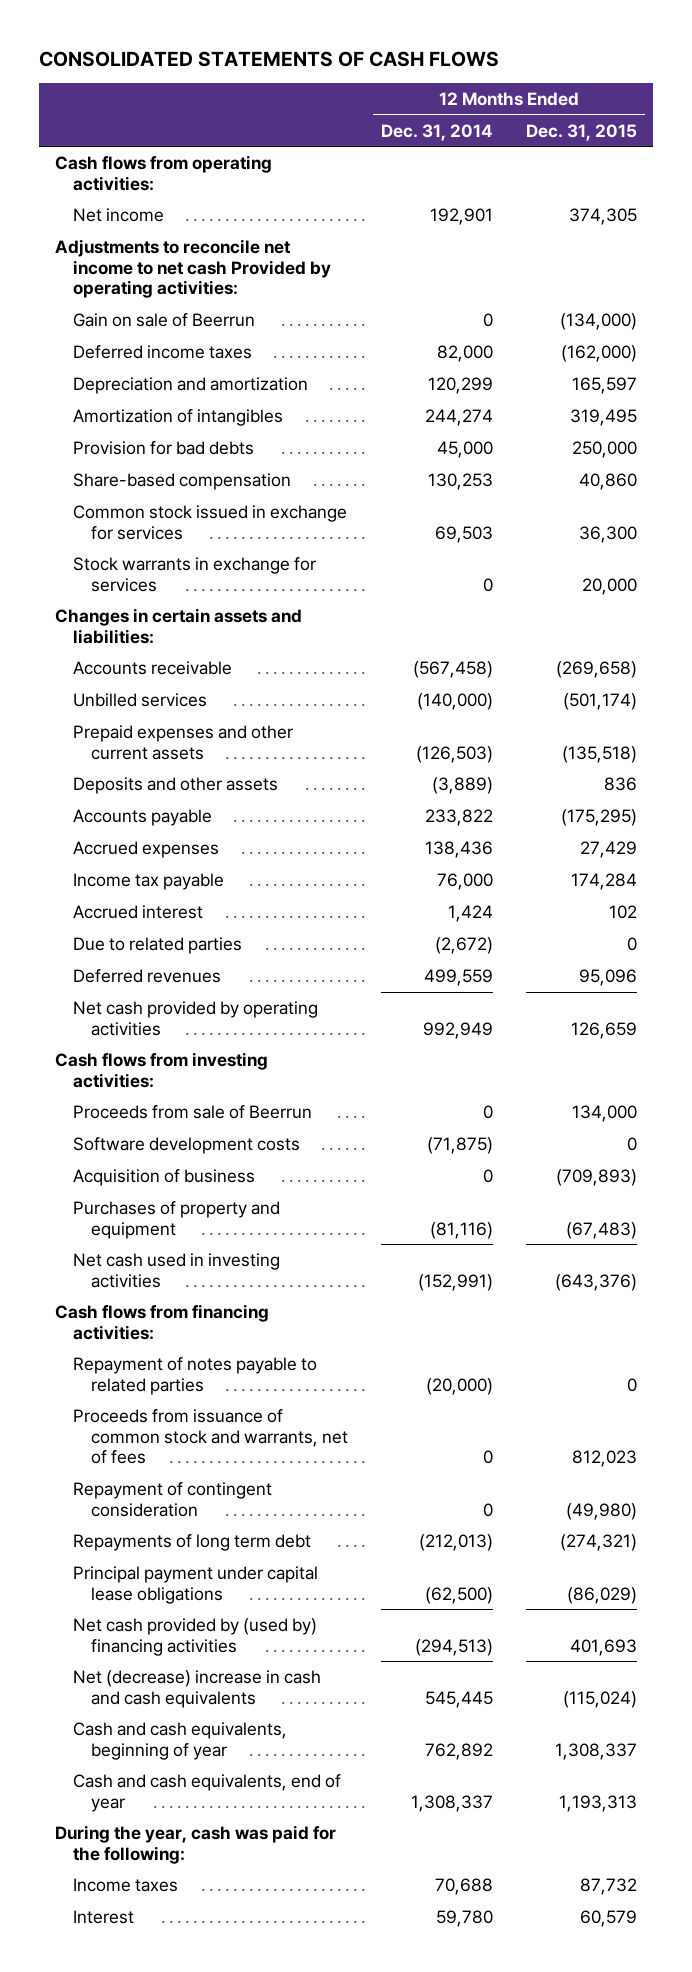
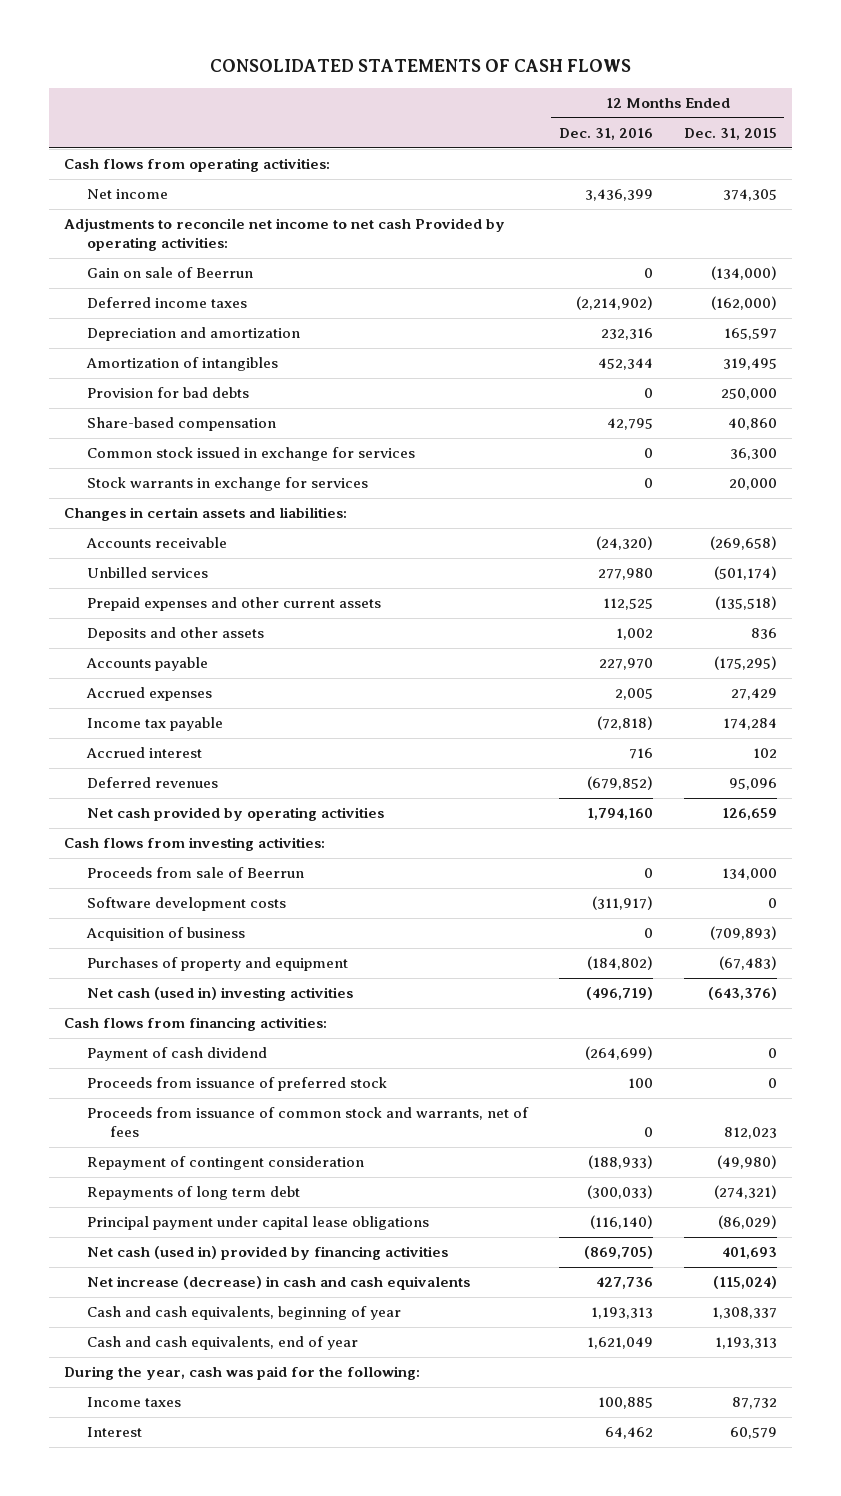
- | 12 Months Ended Dec. 31, 2014 | 12 Months Ended Dec. 31, 2015
+ | 12 Months Ended Dec. 31, 2016 | 12 Months Ended Dec. 31, 2015
- Due to related parties | (2,672) | 0
- Net cash used in investing activities | (152,991) | (643,376)
+ Net cash (used in) investing activities | (496,719) | (643,376)
- Repayment of notes payable to related parties | (20,000) | 0
+ Payment of cash dividend | (264,699) | 0
+ Proceeds from issuance of preferred stock | 100 | 0
- Net cash provided by (used by) financing activities | (294,513) | 401,693
- Net (decrease) increase in cash and cash equivalents | 545,445 | (115,024)
+ Net cash (used in) provided by financing activities | (869,705) | 401,693
+ Net increase (decrease) in cash and cash equivalents | 427,736 | (115,024)

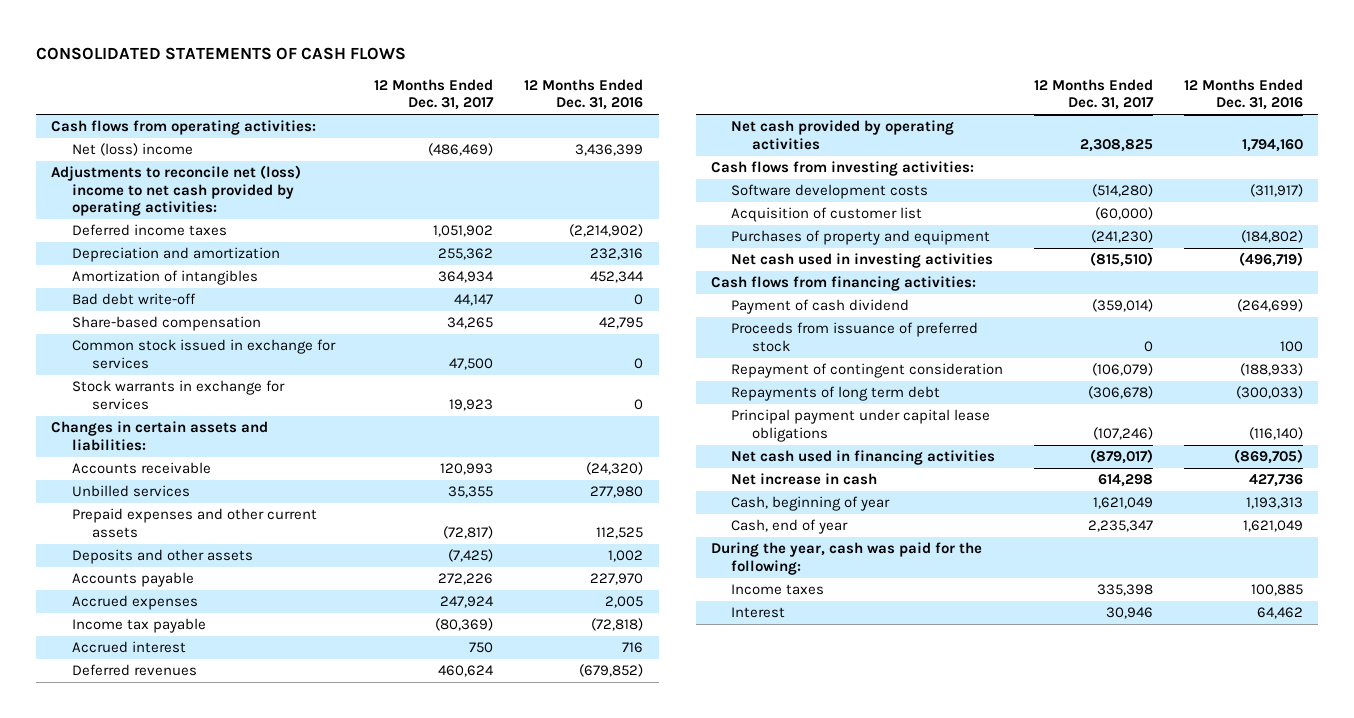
- | 12 Months Ended Dec. 31, 2016 | 12 Months Ended Dec. 31, 2015
+ | 12 Months Ended Dec. 31, 2017 | 12 Months Ended Dec. 31, 2016
- Net income | 3,436,399 | 374,305
- Adjustments to reconcile net income to net cash Provided by operating activities:
- Gain on sale of Beerrun | 0 | (134,000)
+ Net (loss) income | (486,469) | 3,436,399
+ Adjustments to reconcile net (loss) income to net cash provided by operating activities:
- Provision for bad debts | 0 | 250,000
+ Bad debt write-off | 44,147 | 0
- Proceeds from sale of Beerrun | 0 | 134,000
- Acquisition of business | 0 | (709,893)
+ Acquisition of customer list | (60,000) |
- Net cash (used in) investing activities | (496,719) | (643,376)
+ Net cash used in investing activities | (815,510) | (496,719)
- Proceeds from issuance of common stock and warrants, net of fees | 0 | 812,023
- Net cash (used in) provided by financing activities | (869,705) | 401,693
- Net increase (decrease) in cash and cash equivalents | 427,736 | (115,024)
- Cash and cash equivalents, beginning of year | 1,193,313 | 1,308,337
- Cash and cash equivalents, end of year | 1,621,049 | 1,193,313
+ Net cash used in financing activities | (879,017) | (869,705)
+ Net increase in cash | 614,298 | 427,736
+ Cash, beginning of year | 1,621,049 | 1,193,313
+ Cash, end of year | 2,235,347 | 1,621,049

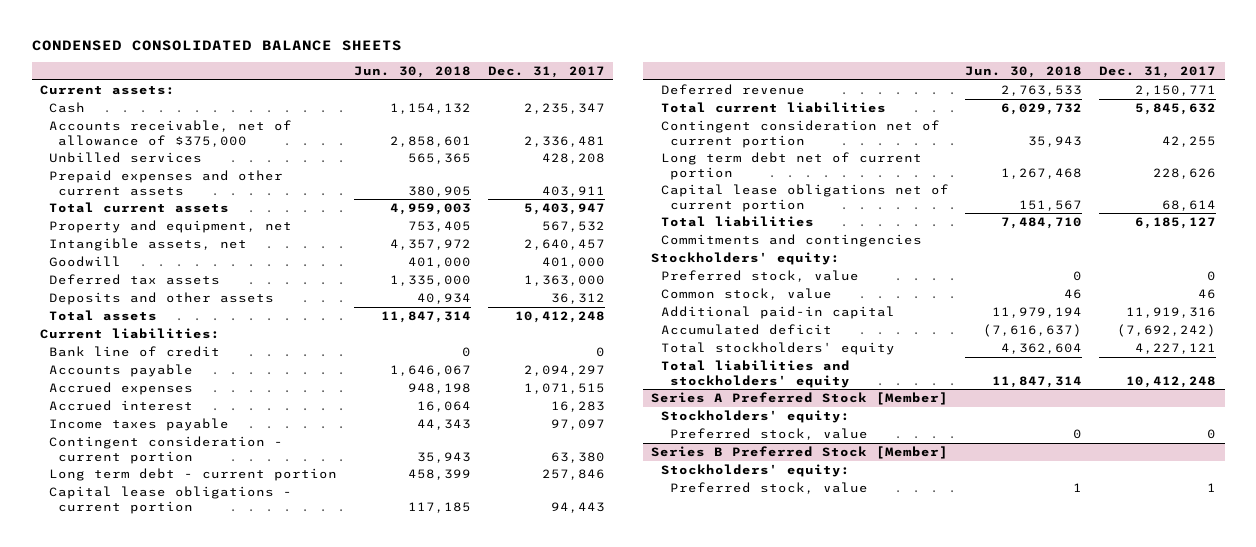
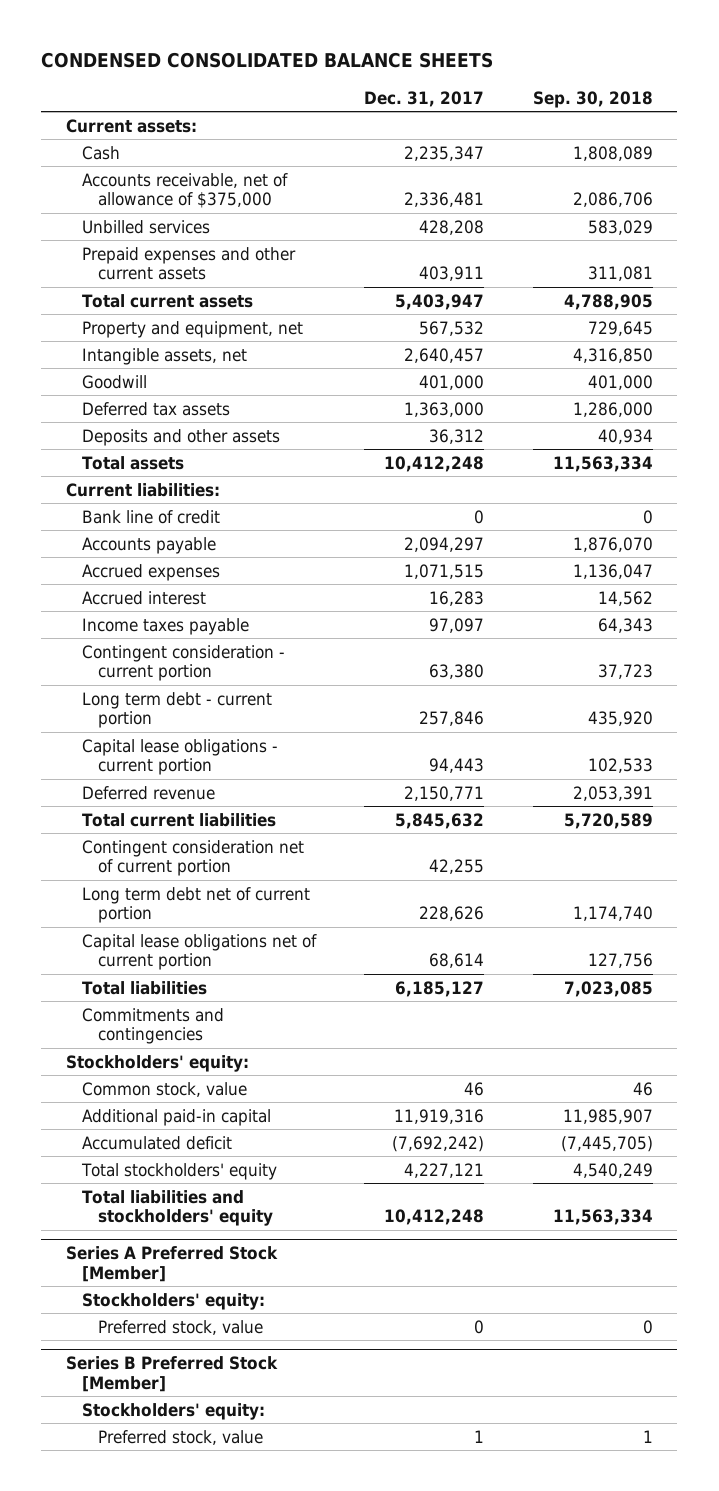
- | Jun. 30, 2018 | Dec. 31, 2017
+ | Dec. 31, 2017 | Sep. 30, 2018
- Preferred stock, value | 0 | 0

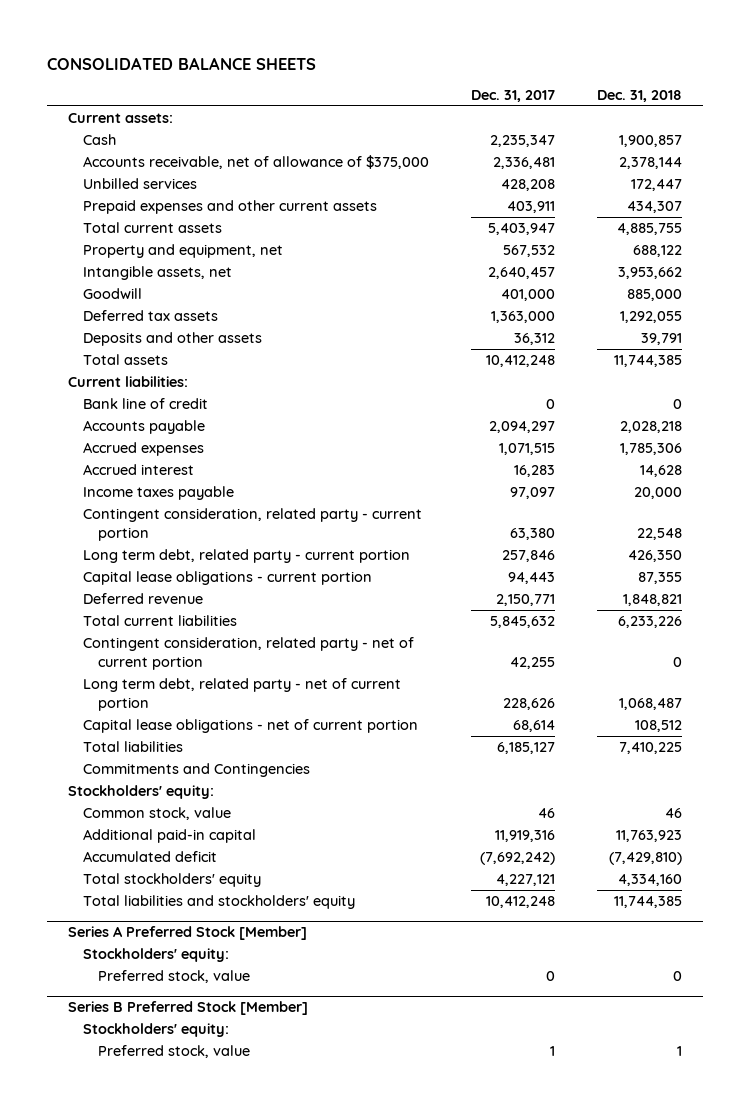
- CONDENSED CONSOLIDATED BALANCE SHEETS
+ CONSOLIDATED BALANCE SHEETS
- | Dec. 31, 2017 | Sep. 30, 2018
+ | Dec. 31, 2017 | Dec. 31, 2018
- Contingent consideration - current portion | 63,380 | 37,723
- Long term debt - current portion | 257,846 | 435,920
+ Contingent consideration, related party - current portion | 63,380 | 22,548
+ Long term debt, related party - current portion | 257,846 | 426,350
- Contingent consideration net of current portion | 42,255 |
- Long term debt net of current portion | 228,626 | 1,174,740
- Capital lease obligations net of current portion | 68,614 | 127,756
+ Contingent consideration, related party - net of current portion | 42,255 | 0
+ Long term debt, related party - net of current portion | 228,626 | 1,068,487
+ Capital lease obligations - net of current portion | 68,614 | 108,512
- Commitments and contingencies
+ Commitments and Contingencies

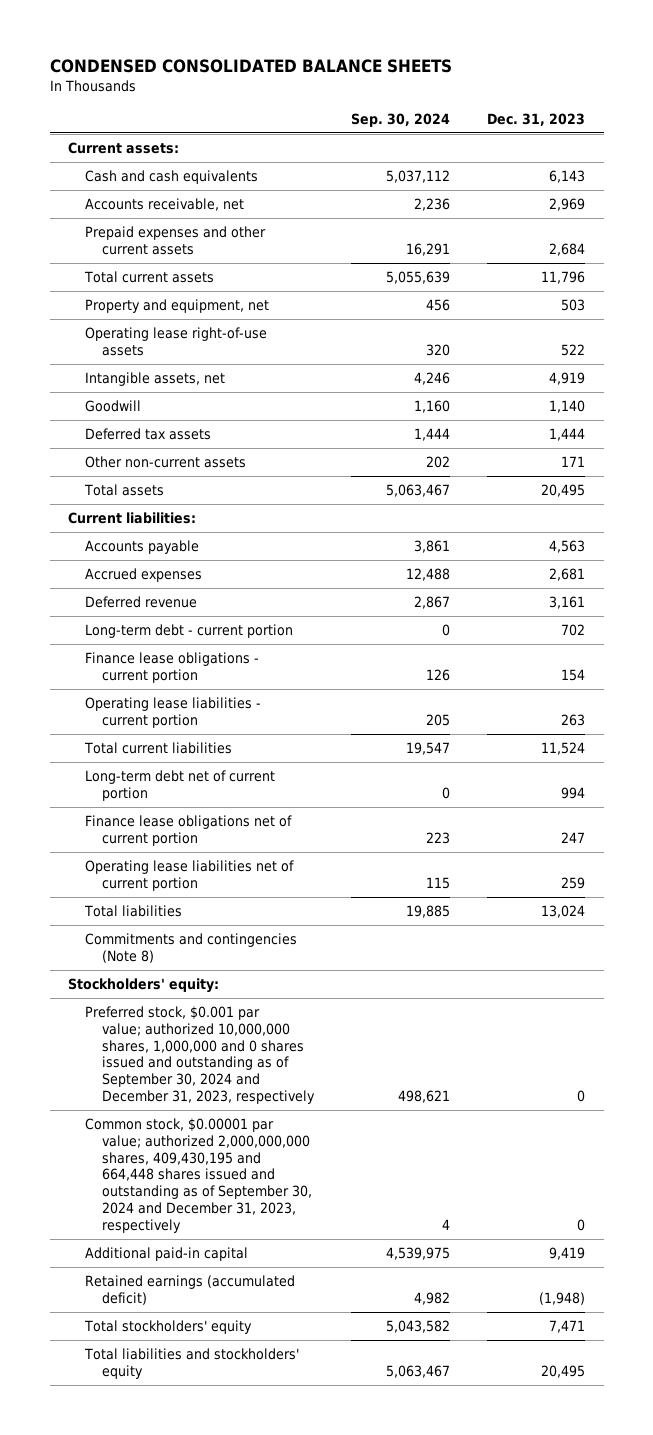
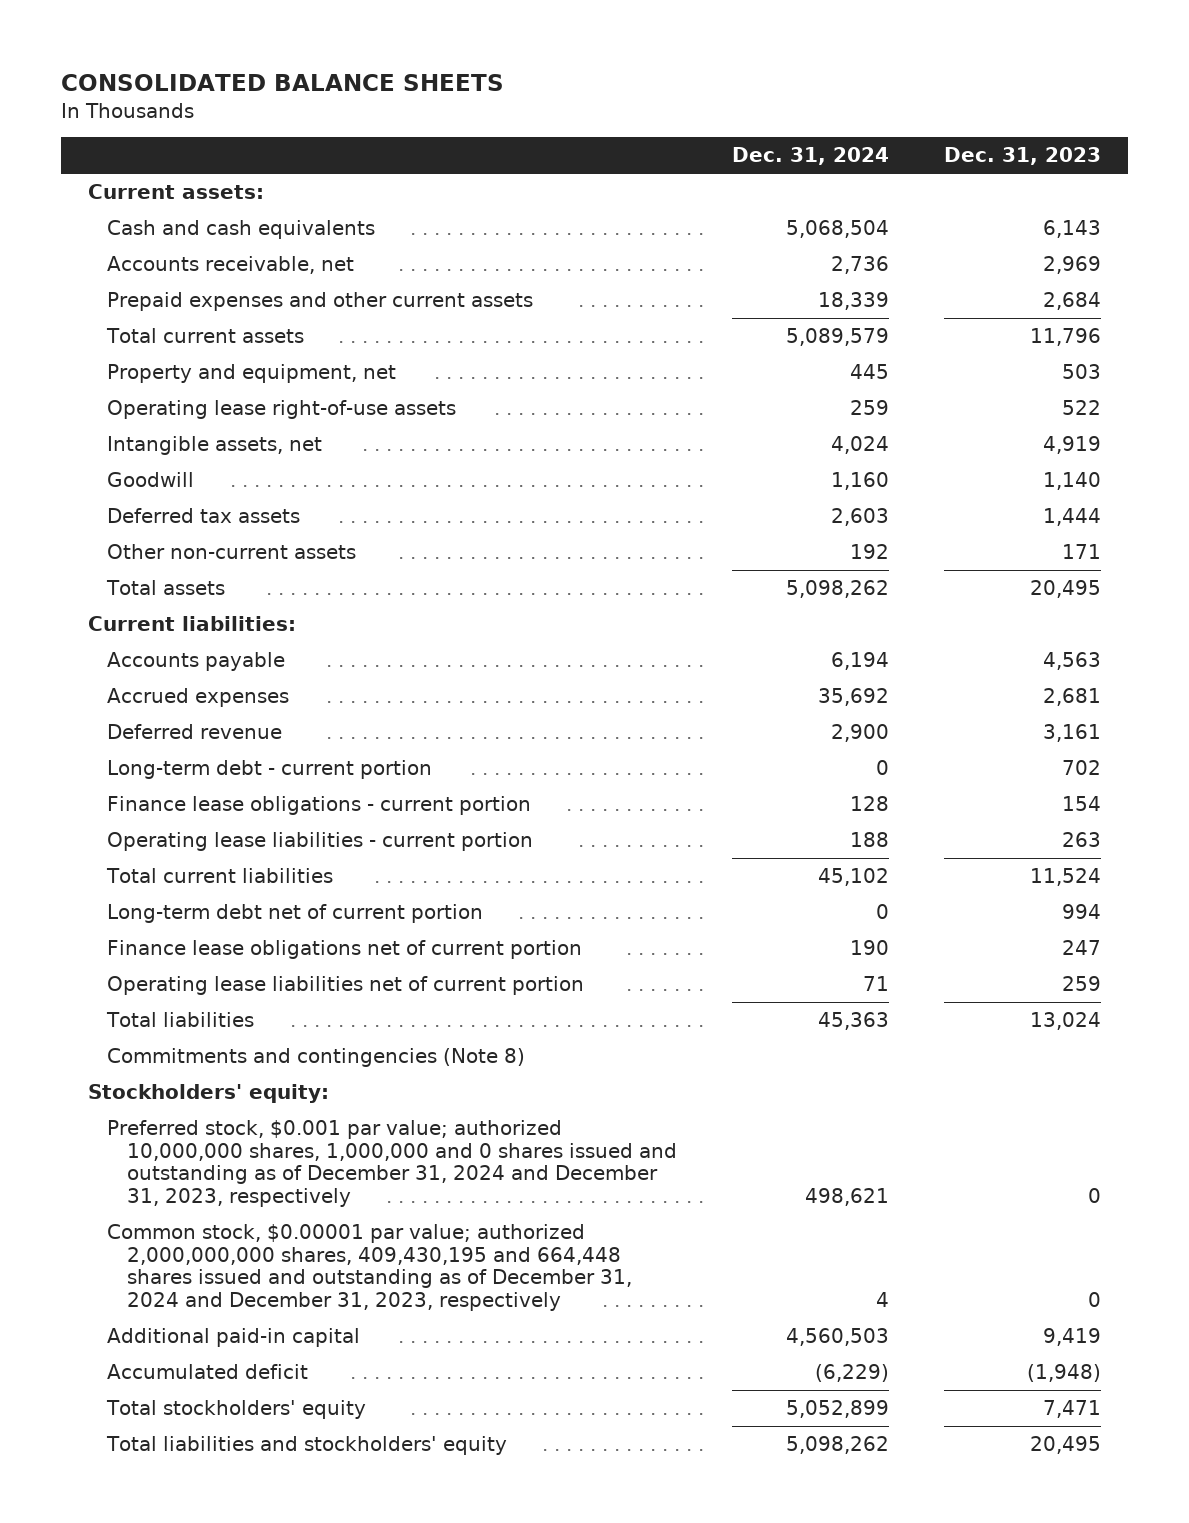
- CONDENSED CONSOLIDATED BALANCE SHEETS
+ CONSOLIDATED BALANCE SHEETS
- | Sep. 30, 2024 | Dec. 31, 2023
+ | Dec. 31, 2024 | Dec. 31, 2023
- Preferred stock, $0.001 par value; authorized 10,000,000 shares, 1,000,000 and 0 shares issued and outstanding as of September 30, 2024 and December 31, 2023, respectively | 498,621 | 0
- Common stock, $0.00001 par value; authorized 2,000,000,000 shares, 409,430,195 and 664,448 shares issued and outstanding as of September 30, 2024 and December 31, 2023, respectively | 4 | 0
+ Preferred stock, $0.001 par value; authorized 10,000,000 shares, 1,000,000 and 0 shares issued and outstanding as of December 31, 2024 and December 31, 2023, respectively | 498,621 | 0
+ Common stock, $0.00001 par value; authorized 2,000,000,000 shares, 409,430,195 and 664,448 shares issued and outstanding as of December 31, 2024 and December 31, 2023, respectively | 4 | 0
- Retained earnings (accumulated deficit) | 4,982 | (1,948)
+ Accumulated deficit | (6,229) | (1,948)

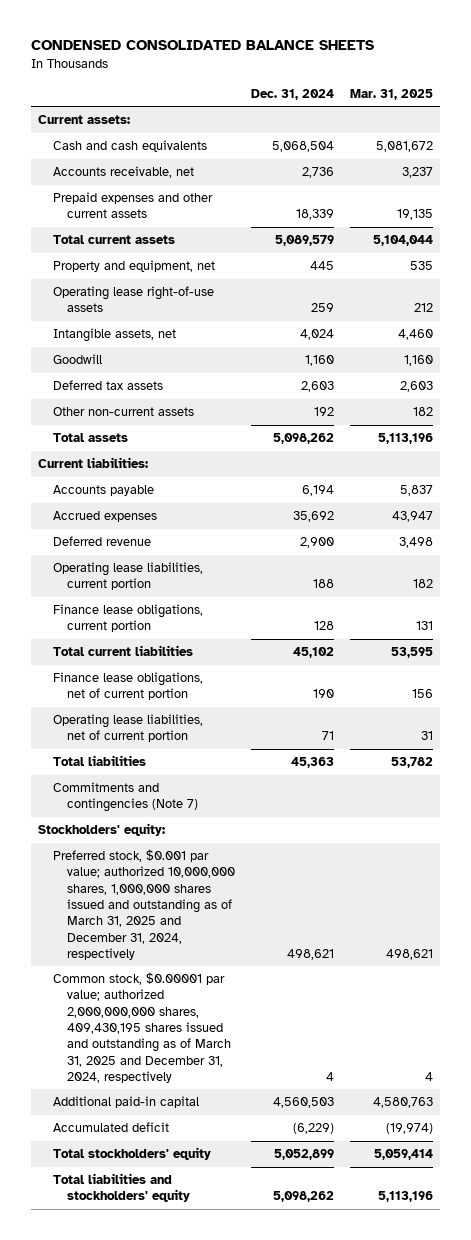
- CONSOLIDATED BALANCE SHEETS
+ CONDENSED CONSOLIDATED BALANCE SHEETS
- | Dec. 31, 2024 | Dec. 31, 2023
+ | Dec. 31, 2024 | Mar. 31, 2025
- Long-term debt - current portion | 0 | 702
- Finance lease obligations - current portion | 128 | 154
- Operating lease liabilities - current portion | 188 | 263
+ Operating lease liabilities, current portion | 188 | 182
+ Finance lease obligations, current portion | 128 | 131
- Long-term debt net of current portion | 0 | 994
- Finance lease obligations net of current portion | 190 | 247
- Operating lease liabilities net of current portion | 71 | 259
+ Finance lease obligations, net of current portion | 190 | 156
+ Operating lease liabilities, net of current portion | 71 | 31
- Commitments and contingencies (Note 8)
+ Commitments and contingencies (Note 7)
- Preferred stock, $0.001 par value; authorized 10,000,000 shares, 1,000,000 and 0 shares issued and outstanding as of December 31, 2024 and December 31, 2023, respectively | 498,621 | 0
- Common stock, $0.00001 par value; authorized 2,000,000,000 shares, 409,430,195 and 664,448 shares issued and outstanding as of December 31, 2024 and December 31, 2023, respectively | 4 | 0
+ Preferred stock, $0.001 par value; authorized 10,000,000 shares, 1,000,000 shares issued and outstanding as of March 31, 2025 and December 31, 2024, respectively | 498,621 | 498,621
+ Common stock, $0.00001 par value; authorized 2,000,000,000 shares, 409,430,195 shares issued and outstanding as of March 31, 2025 and December 31, 2024, respectively | 4 | 4

